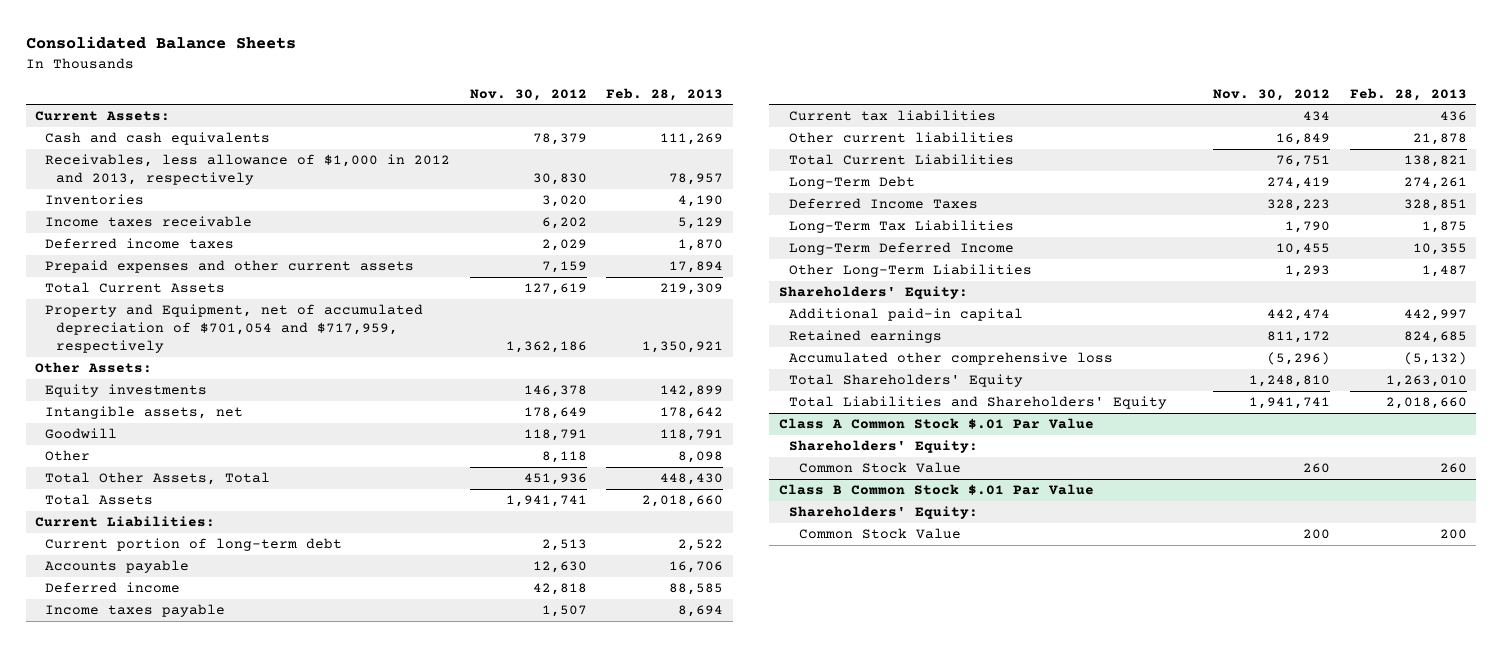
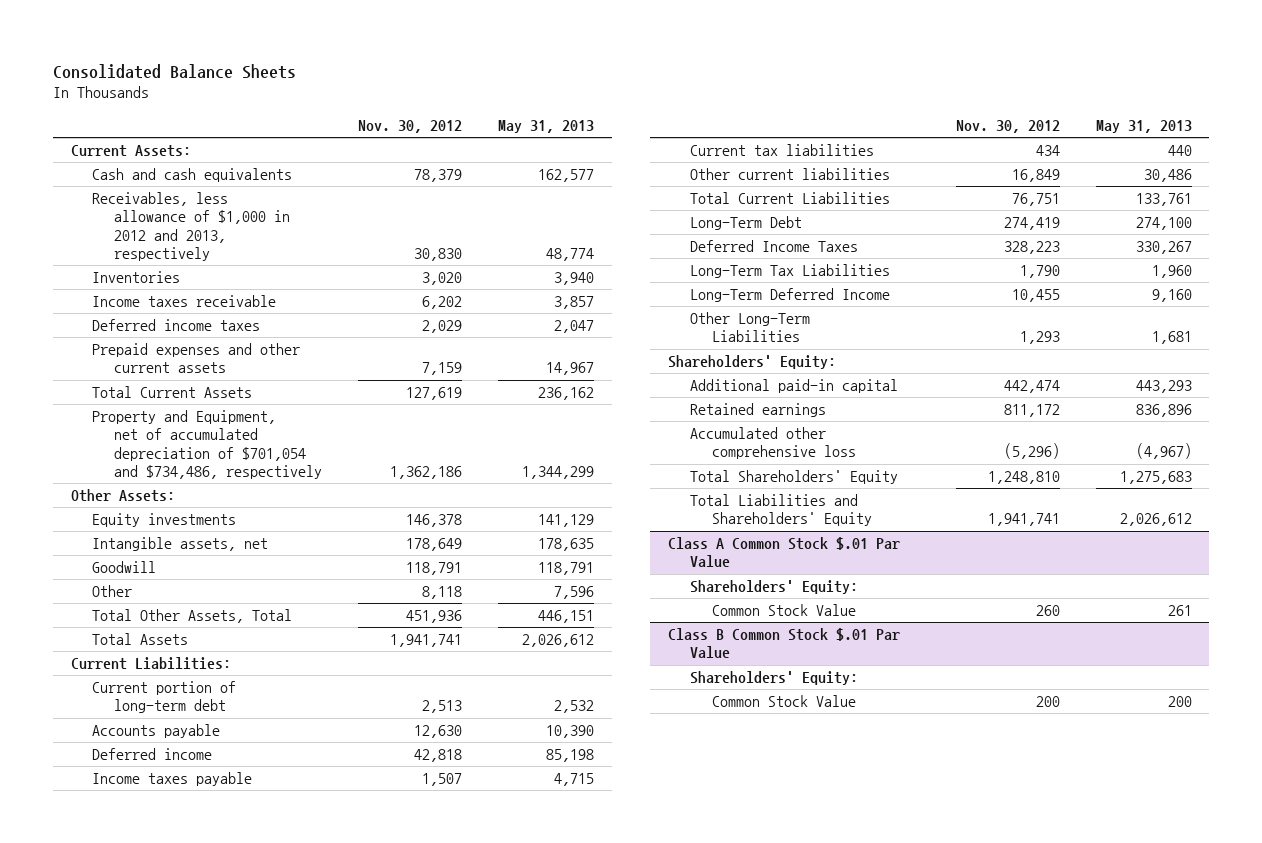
- | Nov. 30, 2012 | Feb. 28, 2013
+ | Nov. 30, 2012 | May 31, 2013
- Property and Equipment, net of accumulated depreciation of $701,054 and $717,959, respectively | 1,362,186 | 1,350,921
+ Property and Equipment, net of accumulated depreciation of $701,054 and $734,486, respectively | 1,362,186 | 1,344,299

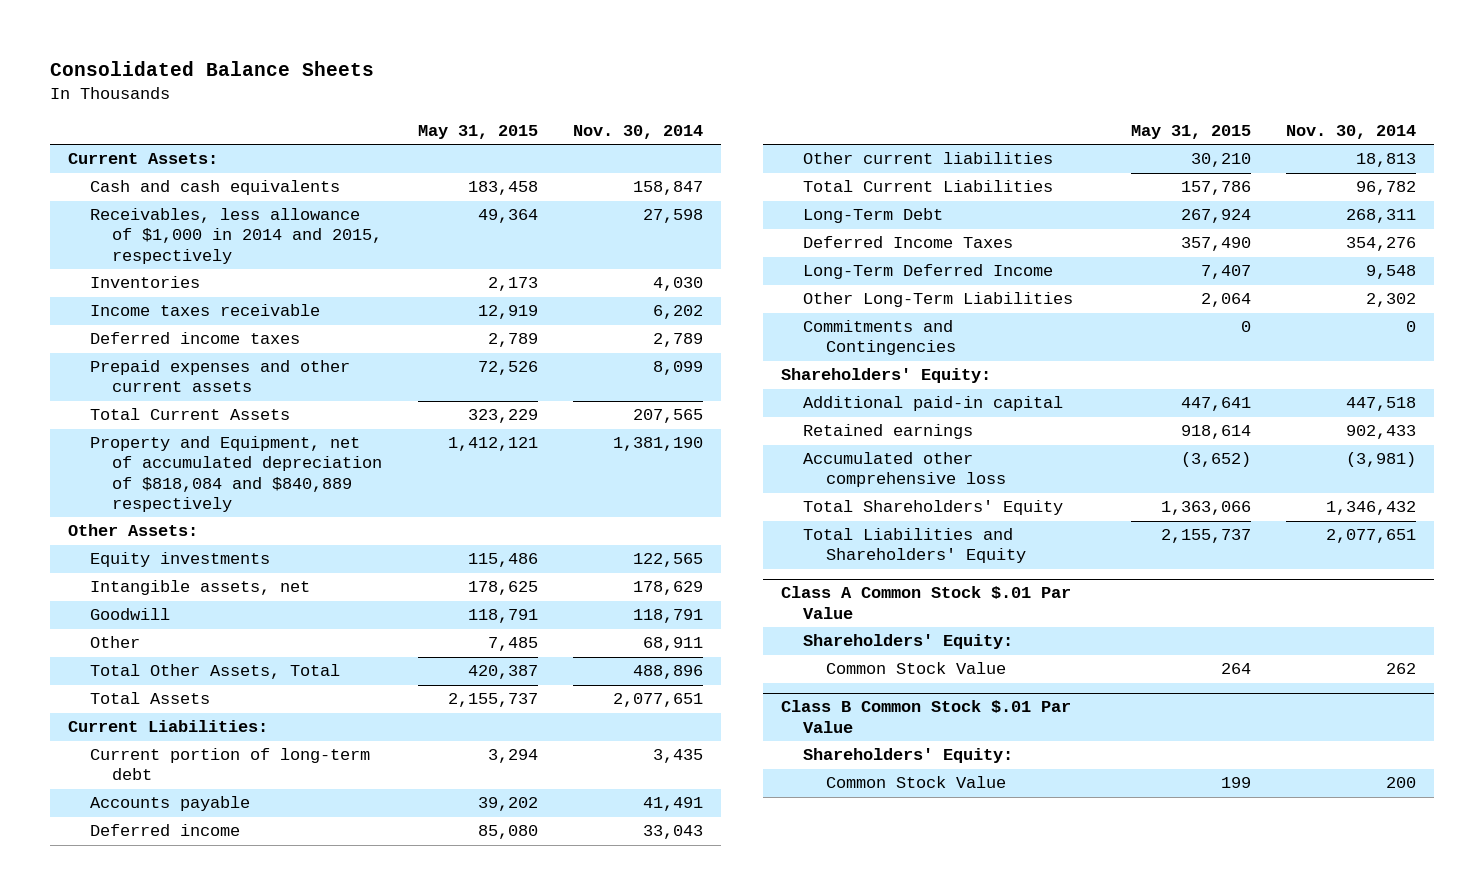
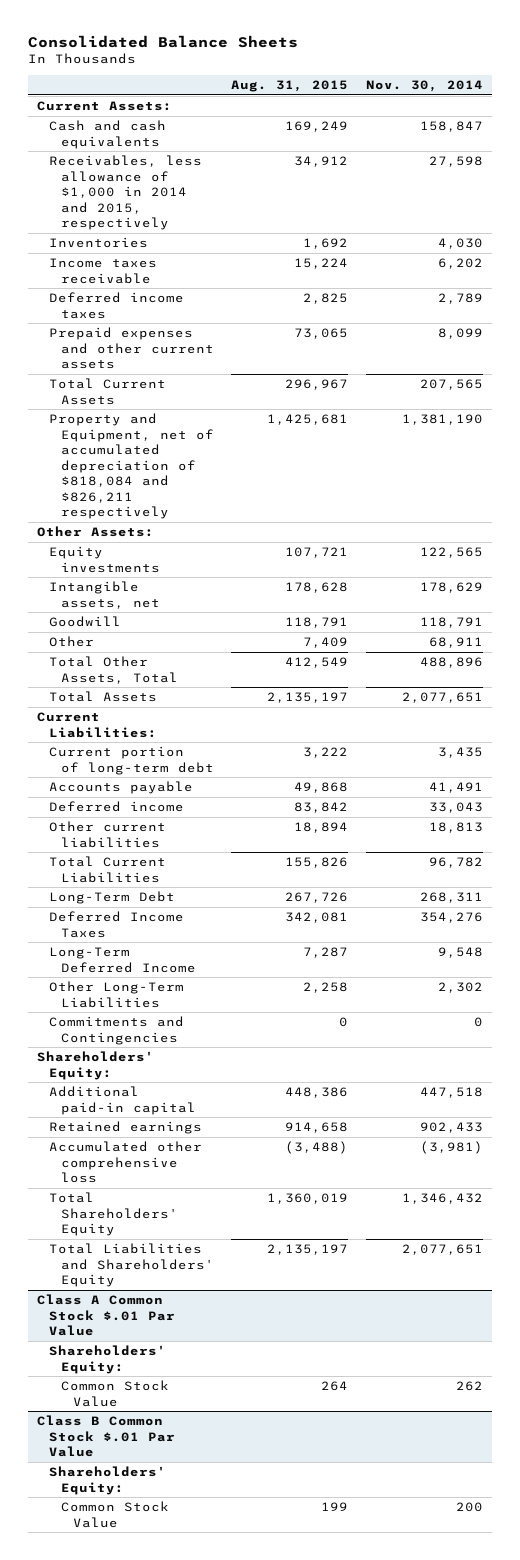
- | May 31, 2015 | Nov. 30, 2014
+ | Aug. 31, 2015 | Nov. 30, 2014
- Property and Equipment, net of accumulated depreciation of $818,084 and $840,889 respectively | 1,412,121 | 1,381,190
+ Property and Equipment, net of accumulated depreciation of $818,084 and $826,211 respectively | 1,425,681 | 1,381,190

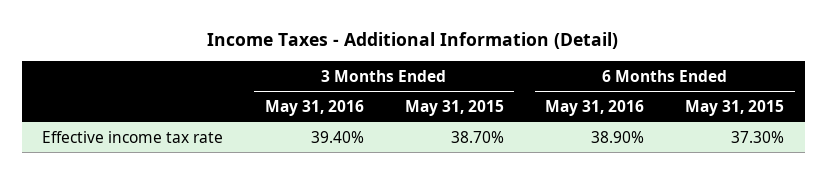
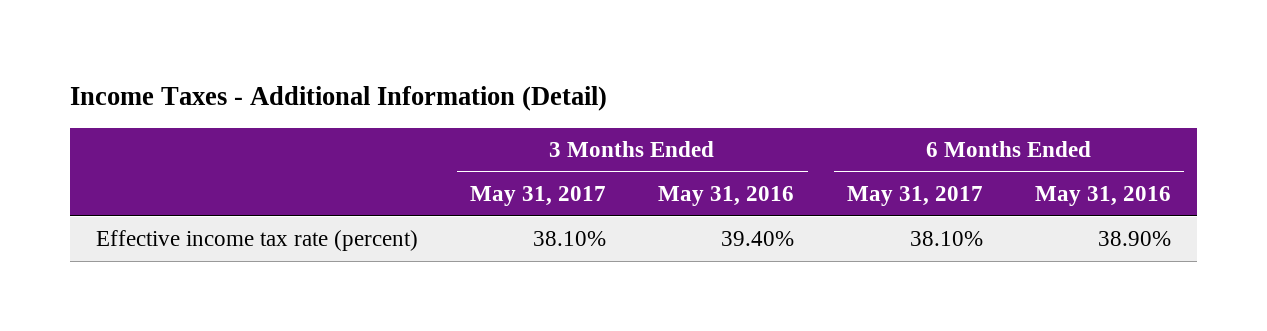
- | 3 Months Ended May 31, 2016 | 3 Months Ended May 31, 2015 | 6 Months Ended May 31, 2016 | 6 Months Ended May 31, 2015
+ | 3 Months Ended May 31, 2017 | 3 Months Ended May 31, 2016 | 6 Months Ended May 31, 2017 | 6 Months Ended May 31, 2016
- Effective income tax rate | 39.40% | 38.70% | 38.90% | 37.30%
+ Effective income tax rate (percent) | 38.10% | 39.40% | 38.10% | 38.90%

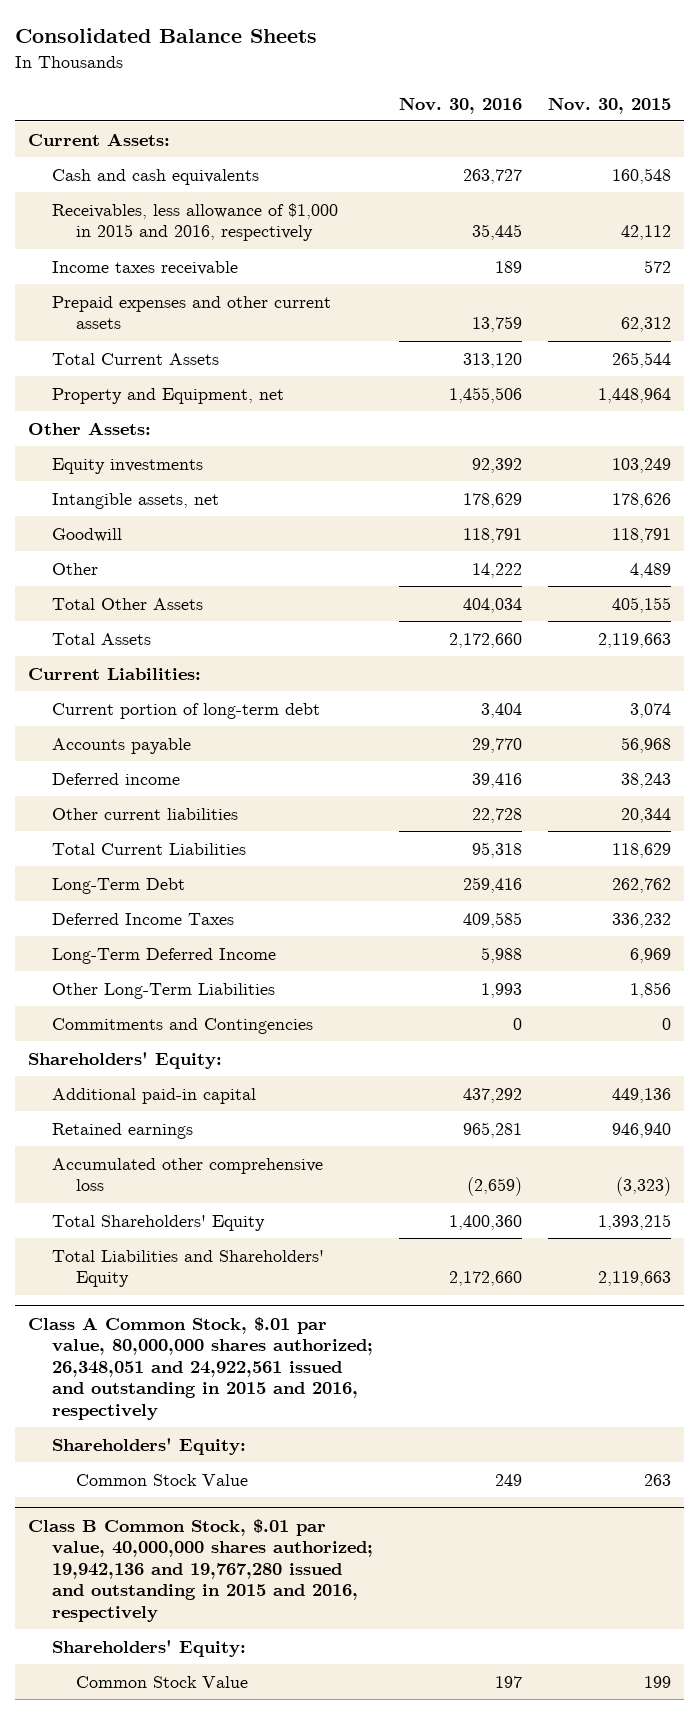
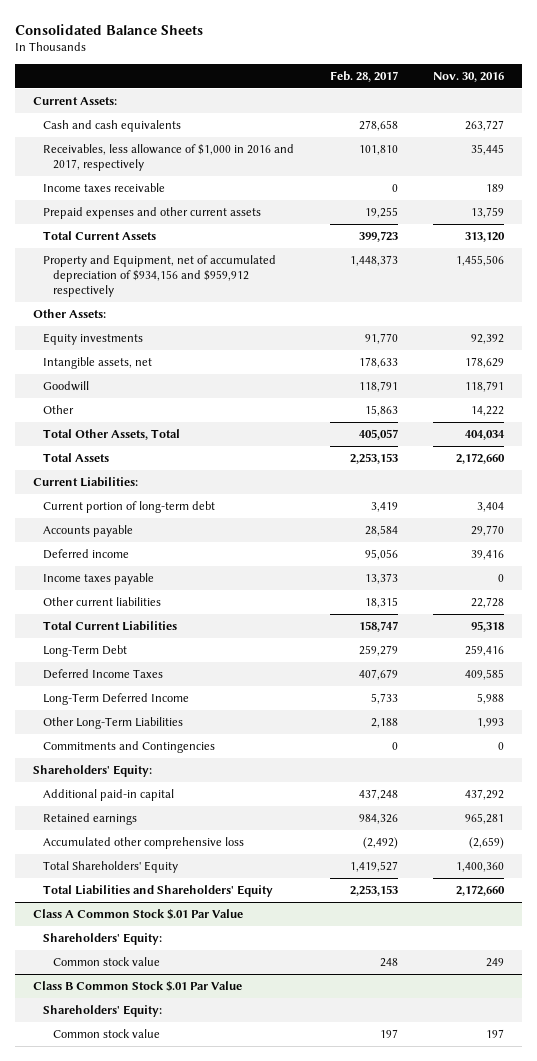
- | Nov. 30, 2016 | Nov. 30, 2015
+ | Feb. 28, 2017 | Nov. 30, 2016
- Receivables, less allowance of $1,000 in 2015 and 2016, respectively | 35,445 | 42,112
+ Receivables, less allowance of $1,000 in 2016 and 2017, respectively | 101,810 | 35,445
- Property and Equipment, net | 1,455,506 | 1,448,964
+ Property and Equipment, net of accumulated depreciation of $934,156 and $959,912 respectively | 1,448,373 | 1,455,506
- Total Other Assets | 404,034 | 405,155
+ Total Other Assets, Total | 405,057 | 404,034
+ Income taxes payable | 13,373 | 0
- Class A Common Stock, $.01 par value, 80,000,000 shares authorized; 26,348,051 and 24,922,561 issued and outstanding in 2015 and 2016, respectively
+ Class A Common Stock $.01 Par Value
- Common Stock Value | 249 | 263
- Class B Common Stock, $.01 par value, 40,000,000 shares authorized; 19,942,136 and 19,767,280 issued and outstanding in 2015 and 2016, respectively
+ Common stock value | 248 | 249
+ Class B Common Stock $.01 Par Value
- Common Stock Value | 197 | 199
+ Common stock value | 197 | 197

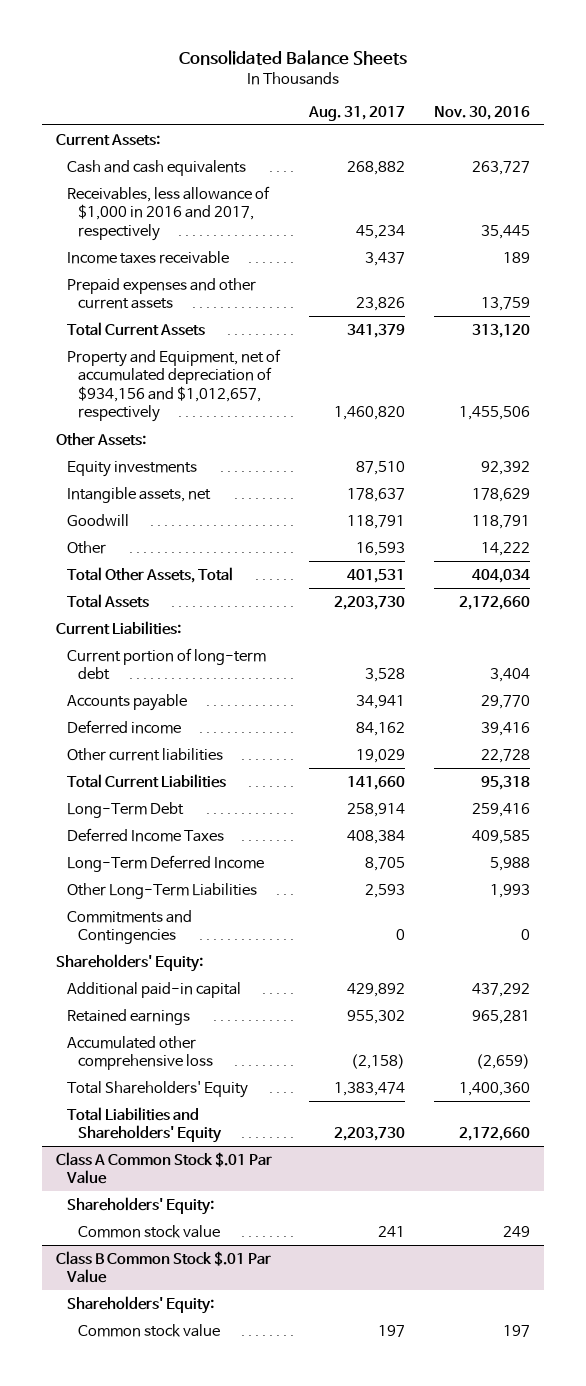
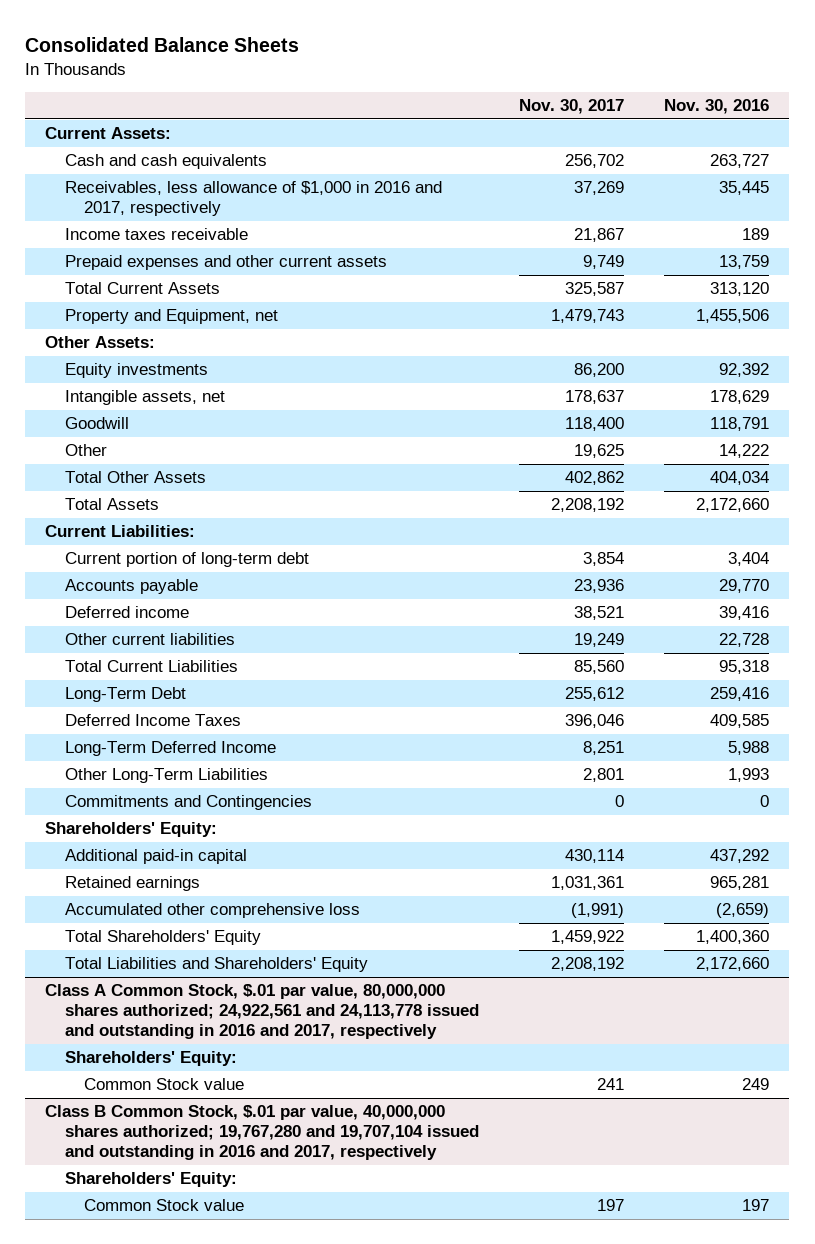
- | Aug. 31, 2017 | Nov. 30, 2016
+ | Nov. 30, 2017 | Nov. 30, 2016
- Property and Equipment, net of accumulated depreciation of $934,156 and $1,012,657, respectively | 1,460,820 | 1,455,506
+ Property and Equipment, net | 1,479,743 | 1,455,506
- Total Other Assets, Total | 401,531 | 404,034
+ Total Other Assets | 402,862 | 404,034
- Class A Common Stock $.01 Par Value
+ Class A Common Stock, $.01 par value, 80,000,000 shares authorized; 24,922,561 and 24,113,778 issued and outstanding in 2016 and 2017, respectively
- Common stock value | 241 | 249
- Class B Common Stock $.01 Par Value
+ Common Stock value | 241 | 249
+ Class B Common Stock, $.01 par value, 40,000,000 shares authorized; 19,767,280 and 19,707,104 issued and outstanding in 2016 and 2017, respectively
- Common stock value | 197 | 197
+ Common Stock value | 197 | 197

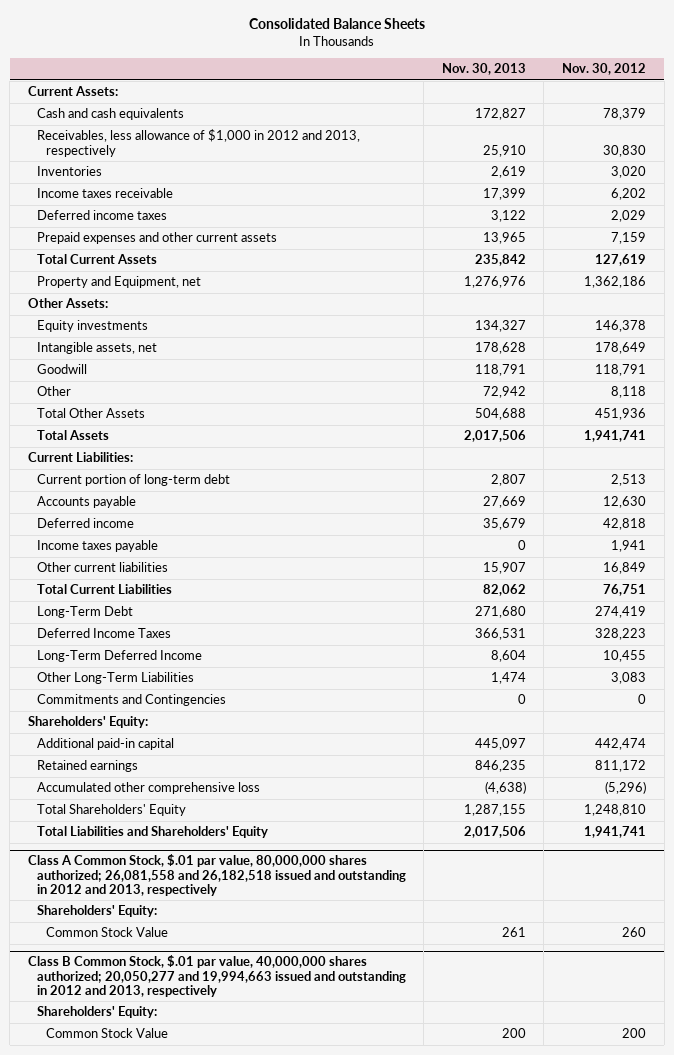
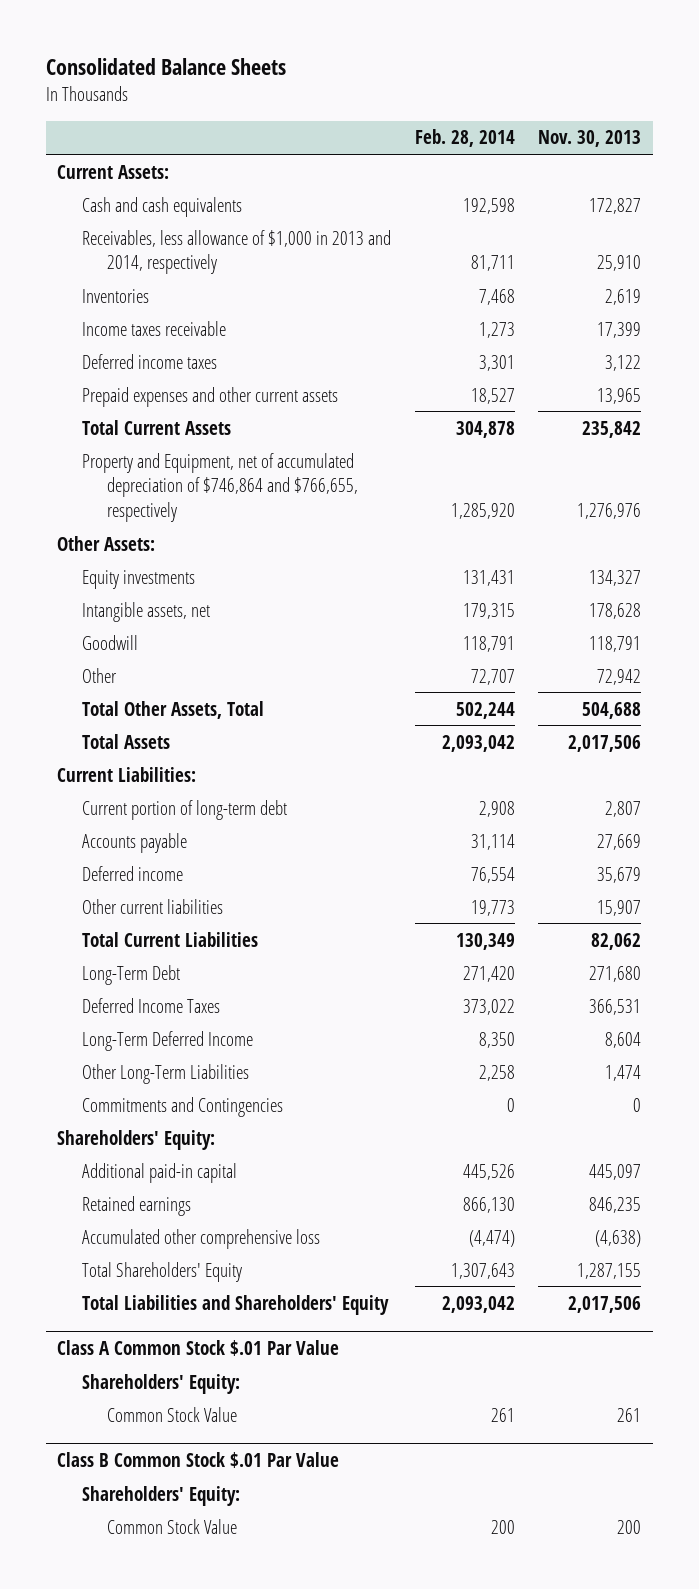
- | Nov. 30, 2013 | Nov. 30, 2012
+ | Feb. 28, 2014 | Nov. 30, 2013
- Receivables, less allowance of $1,000 in 2012 and 2013, respectively | 25,910 | 30,830
+ Receivables, less allowance of $1,000 in 2013 and 2014, respectively | 81,711 | 25,910
- Property and Equipment, net | 1,276,976 | 1,362,186
+ Property and Equipment, net of accumulated depreciation of $746,864 and $766,655, respectively | 1,285,920 | 1,276,976
- Total Other Assets | 504,688 | 451,936
+ Total Other Assets, Total | 502,244 | 504,688
- Income taxes payable | 0 | 1,941
- Class A Common Stock, $.01 par value, 80,000,000 shares authorized; 26,081,558 and 26,182,518 issued and outstanding in 2012 and 2013, respectively
+ Class A Common Stock $.01 Par Value
- Class B Common Stock, $.01 par value, 40,000,000 shares authorized; 20,050,277 and 19,994,663 issued and outstanding in 2012 and 2013, respectively
+ Class B Common Stock $.01 Par Value

